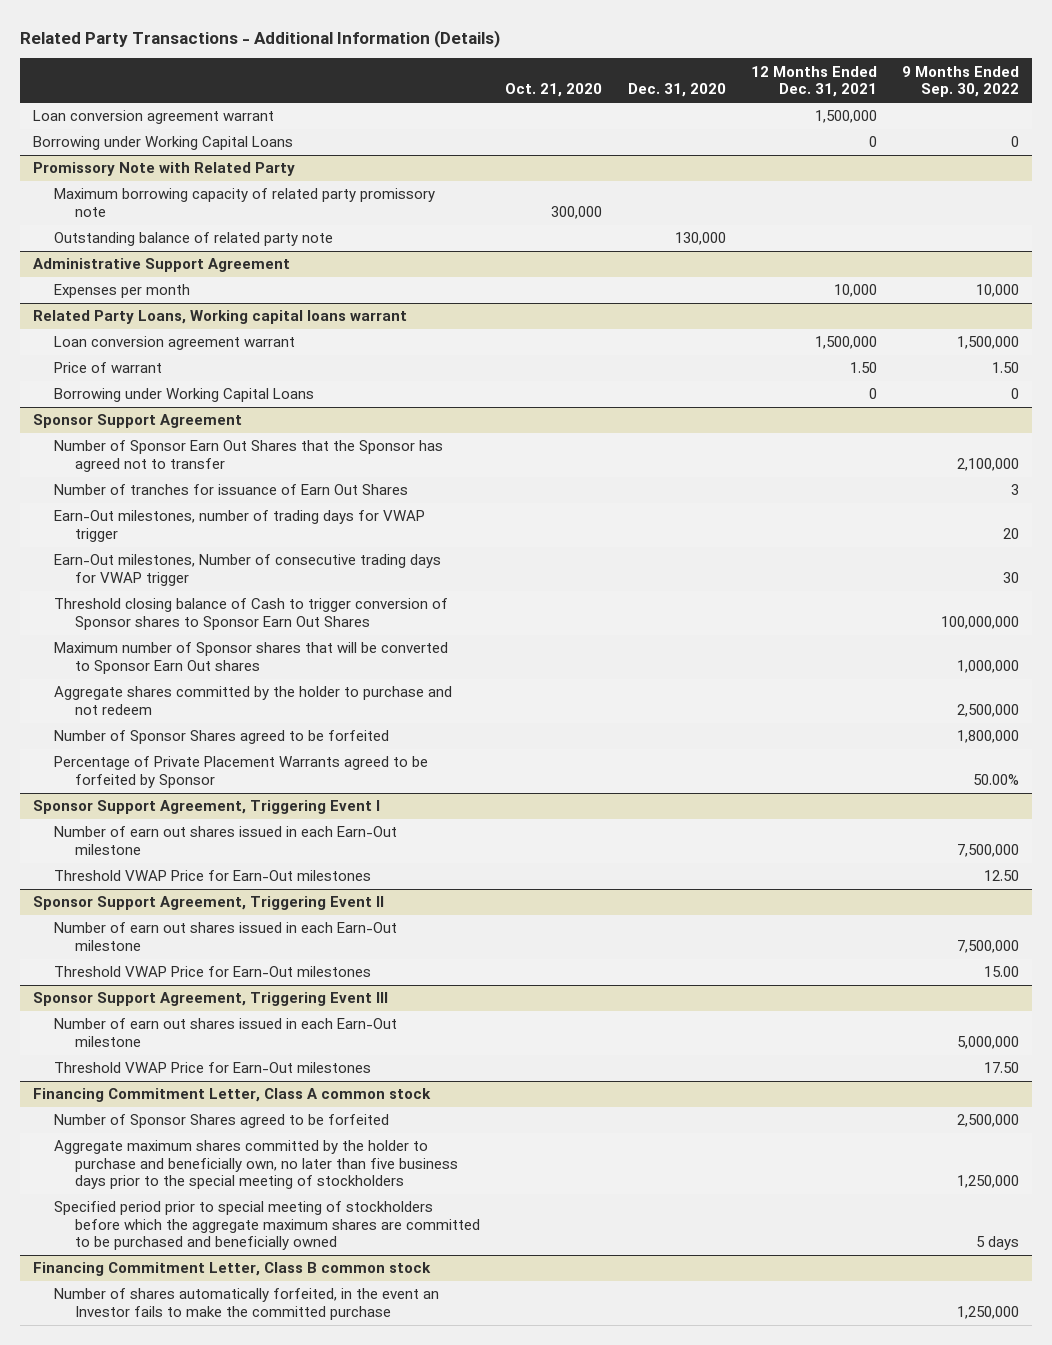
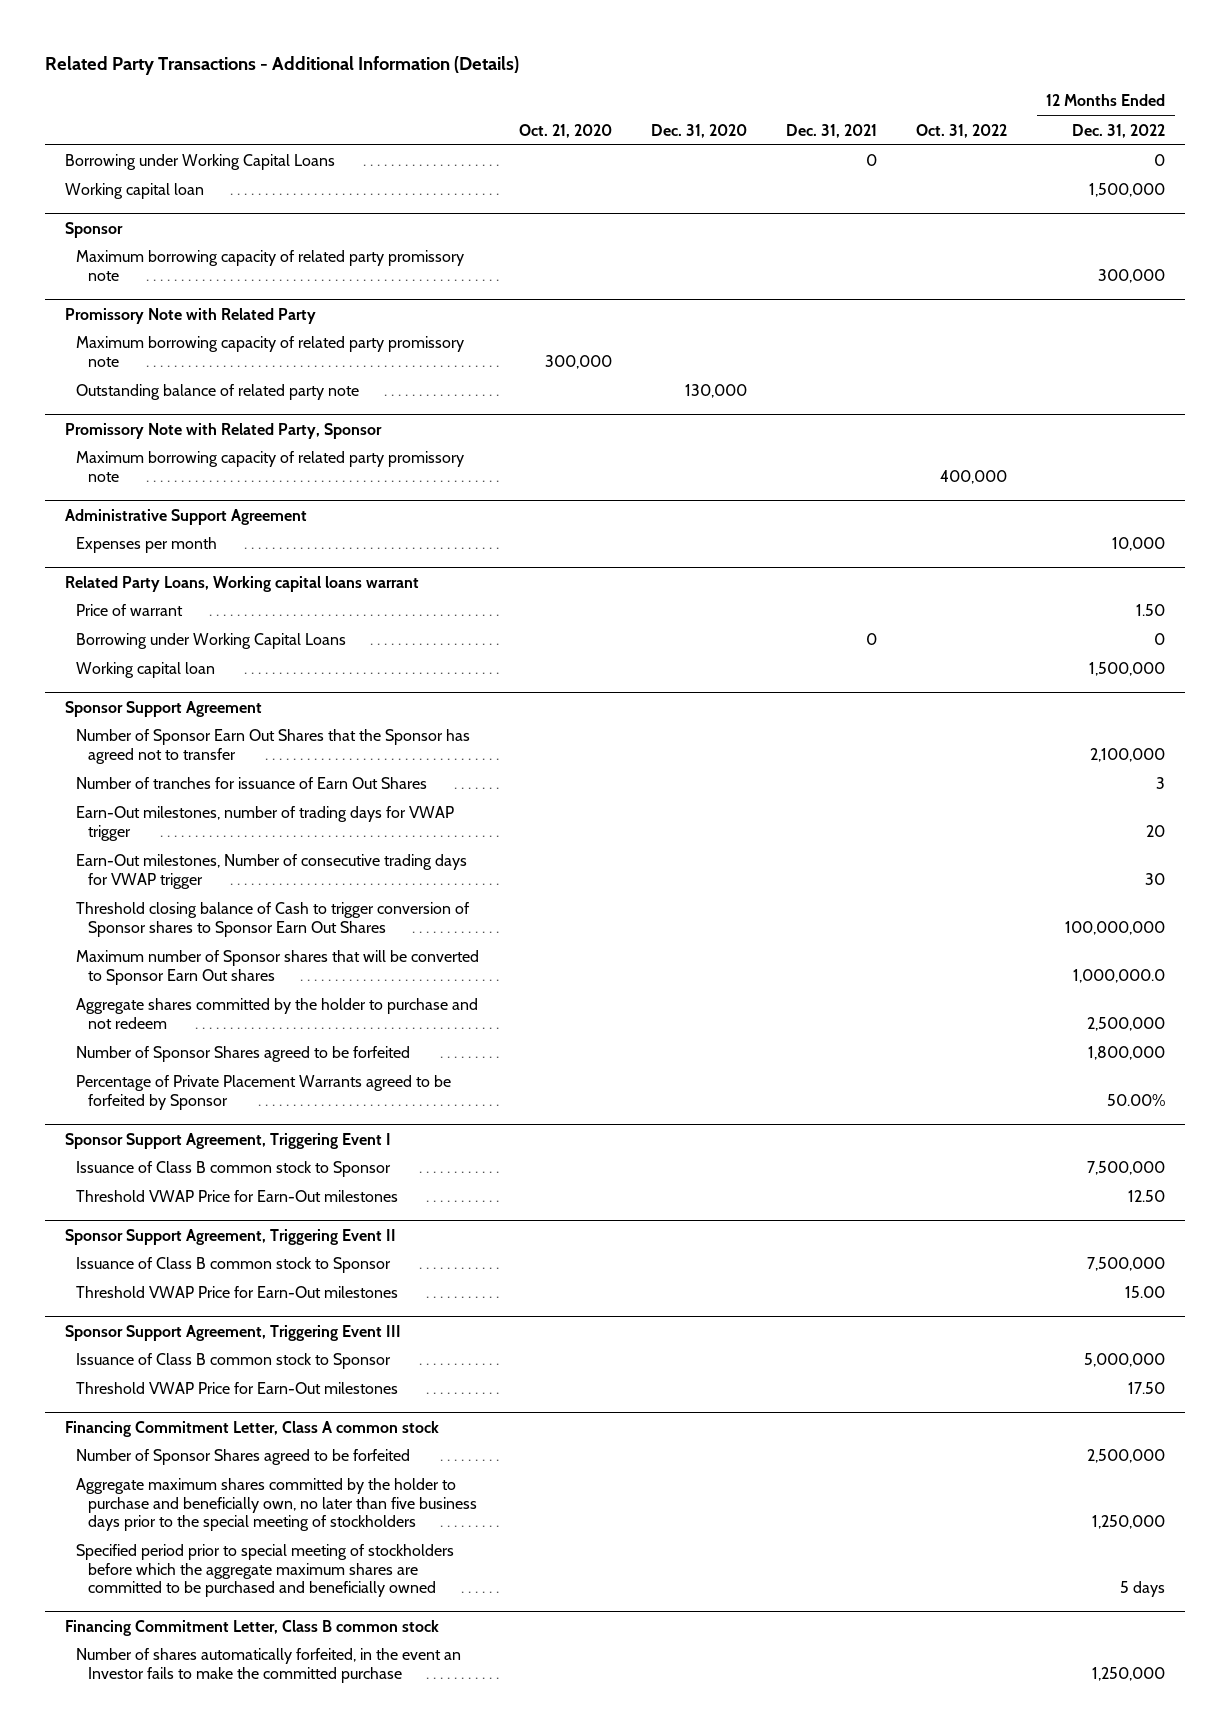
- | Oct. 21, 2020 | Dec. 31, 2020 | 12 Months Ended Dec. 31, 2021 | 9 Months Ended Sep. 30, 2022
+ | Oct. 21, 2020 | Dec. 31, 2020 | Dec. 31, 2021 | Oct. 31, 2022 | 12 Months Ended Dec. 31, 2022
- Loan conversion agreement warrant | | | 1,500,000 |
+ Working capital loan | | | | | 1,500,000
+ Sponsor
+ Maximum borrowing capacity of related party promissory note | | | | | 300,000
+ Promissory Note with Related Party, Sponsor
+ Maximum borrowing capacity of related party promissory note | | | | 400,000 |
@ Related Party Loans, Working capital loans warrant
- Loan conversion agreement warrant | | | 1,500,000 | 1,500,000
+ Working capital loan | | | | | 1,500,000
@ Sponsor Support Agreement, Triggering Event I
- Number of earn out shares issued in each Earn-Out milestone | | | | 7,500,000
+ Issuance of Class B common stock to Sponsor | | | | | 7,500,000
@ Sponsor Support Agreement, Triggering Event II
- Number of earn out shares issued in each Earn-Out milestone | | | | 7,500,000
+ Issuance of Class B common stock to Sponsor | | | | | 7,500,000
@ Sponsor Support Agreement, Triggering Event III
- Number of earn out shares issued in each Earn-Out milestone | | | | 5,000,000
+ Issuance of Class B common stock to Sponsor | | | | | 5,000,000

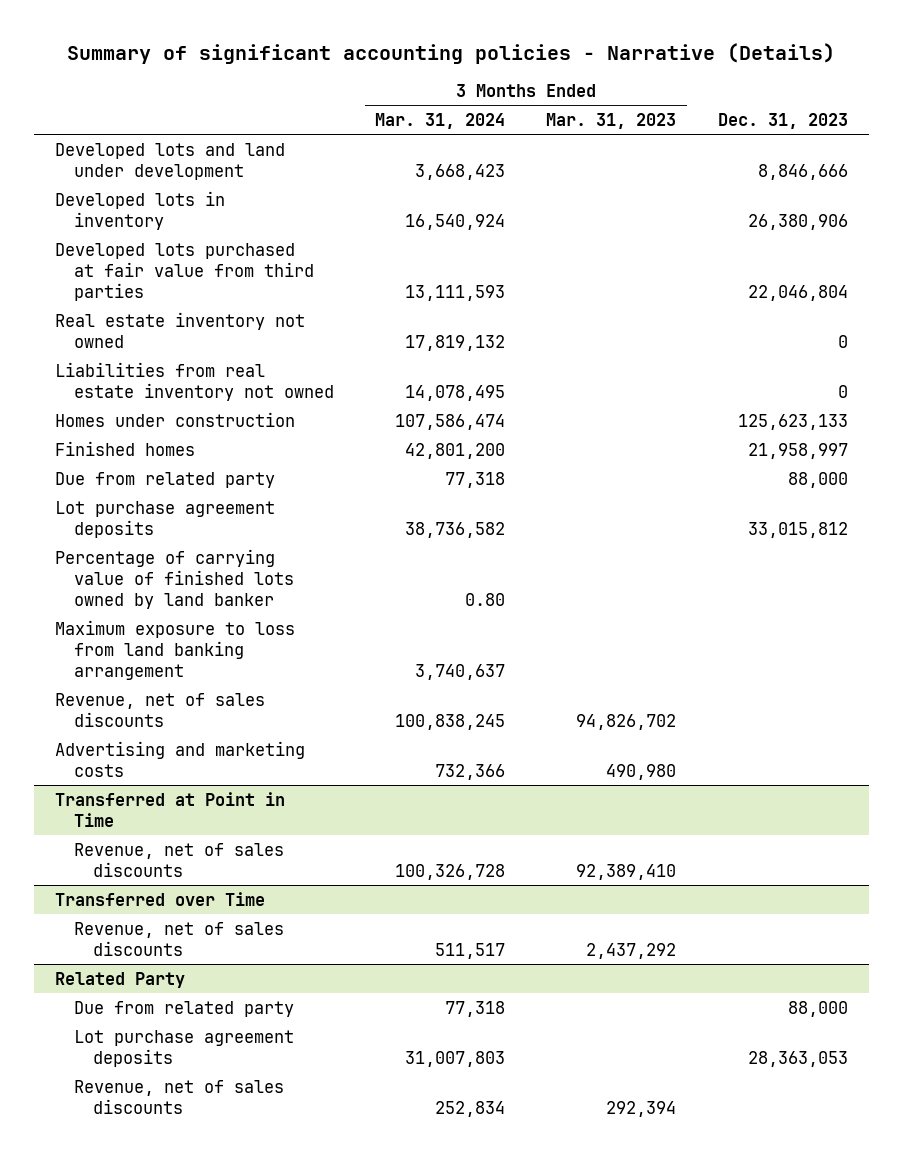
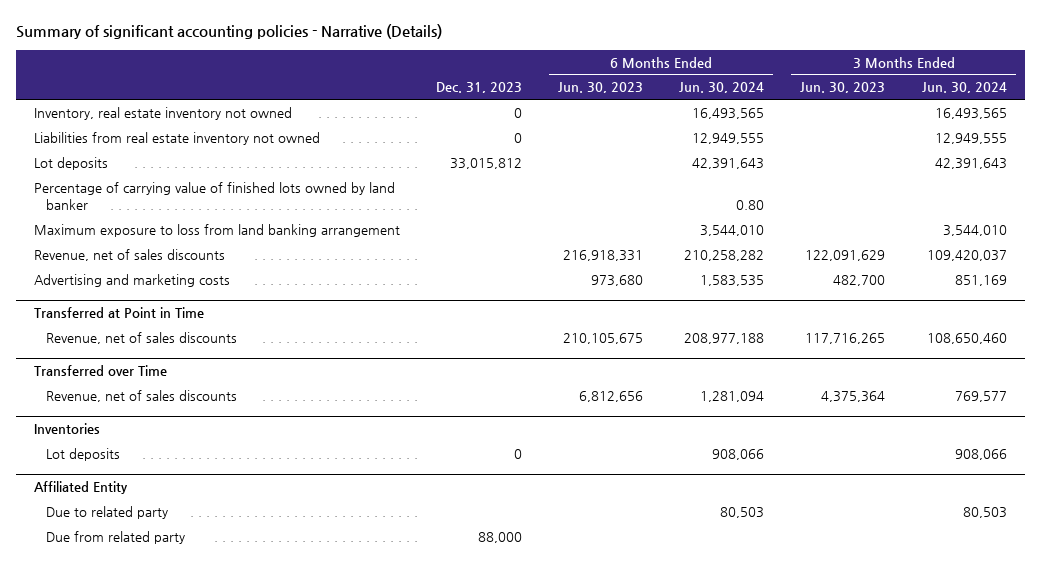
- | 3 Months Ended Mar. 31, 2024 | 3 Months Ended Mar. 31, 2023 | Dec. 31, 2023
+ | Dec. 31, 2023 | 6 Months Ended Jun. 30, 2023 | 6 Months Ended Jun. 30, 2024 | 3 Months Ended Jun. 30, 2023 | 3 Months Ended Jun. 30, 2024
- Developed lots and land under development | 3,668,423 | | 8,846,666
- Developed lots in inventory | 16,540,924 | | 26,380,906
- Developed lots purchased at fair value from third parties | 13,111,593 | | 22,046,804
- Real estate inventory not owned | 17,819,132 | | 0
+ Inventory, real estate inventory not owned | 0 | | 16,493,565 | | 16,493,565
- Homes under construction | 107,586,474 | | 125,623,133
- Finished homes | 42,801,200 | | 21,958,997
- Due from related party | 77,318 | | 88,000
- Lot purchase agreement deposits | 38,736,582 | | 33,015,812
+ Lot deposits | 33,015,812 | | 42,391,643 | | 42,391,643
- Related Party
+ Inventories
+ Lot deposits | 0 | | 908,066 | | 908,066
+ Affiliated Entity
+ Due to related party | | | 80,503 | | 80,503
- Lot purchase agreement deposits | 31,007,803 | | 28,363,053
- Revenue, net of sales discounts | 252,834 | 292,394 |

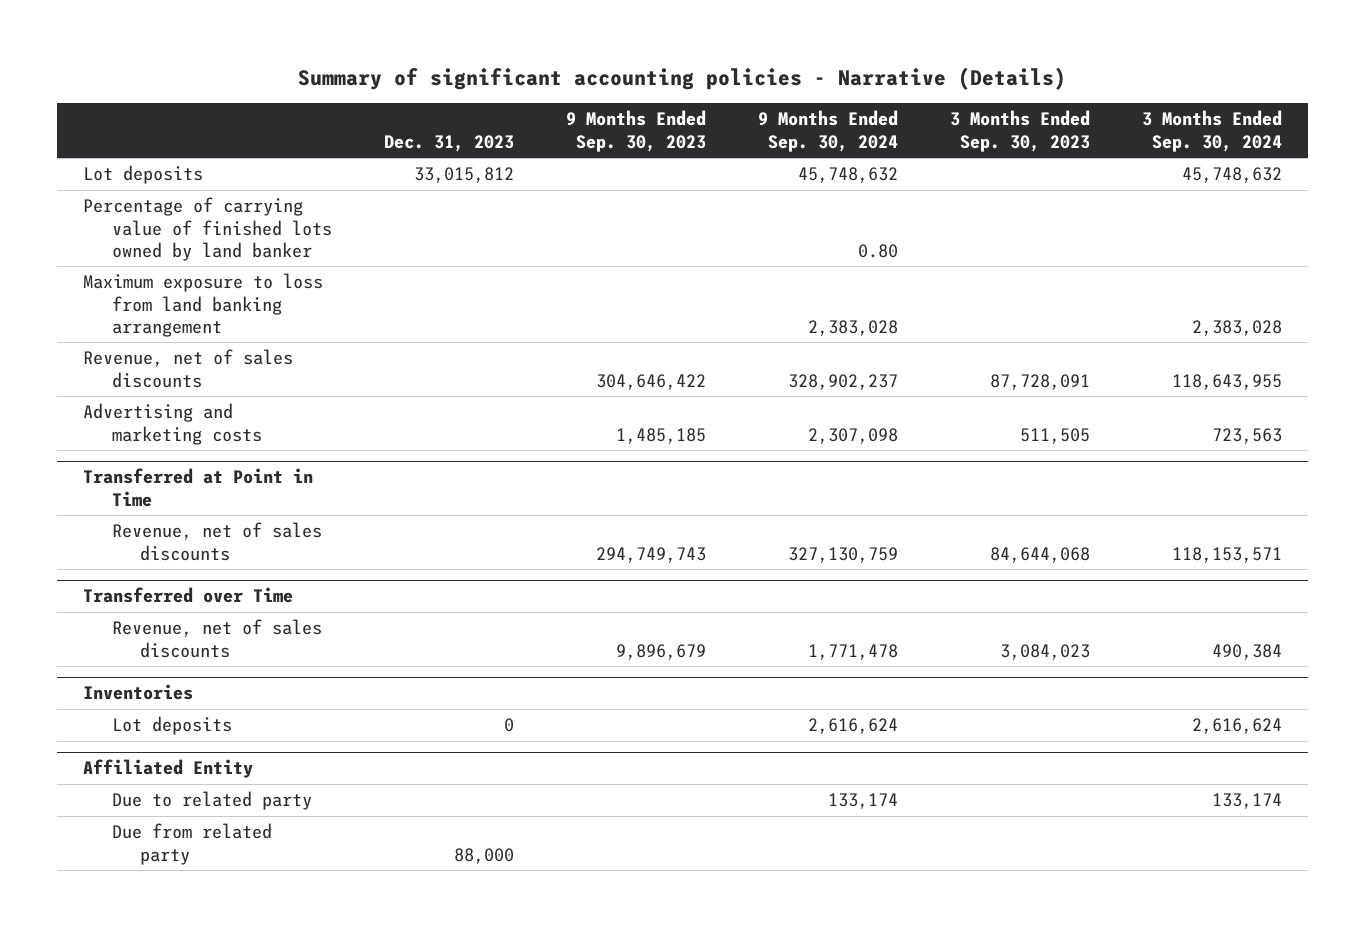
- | Dec. 31, 2023 | 6 Months Ended Jun. 30, 2023 | 6 Months Ended Jun. 30, 2024 | 3 Months Ended Jun. 30, 2023 | 3 Months Ended Jun. 30, 2024
+ | Dec. 31, 2023 | 9 Months Ended Sep. 30, 2023 | 9 Months Ended Sep. 30, 2024 | 3 Months Ended Sep. 30, 2023 | 3 Months Ended Sep. 30, 2024
- Inventory, real estate inventory not owned | 0 | | 16,493,565 | | 16,493,565
- Liabilities from real estate inventory not owned | 0 | | 12,949,555 | | 12,949,555

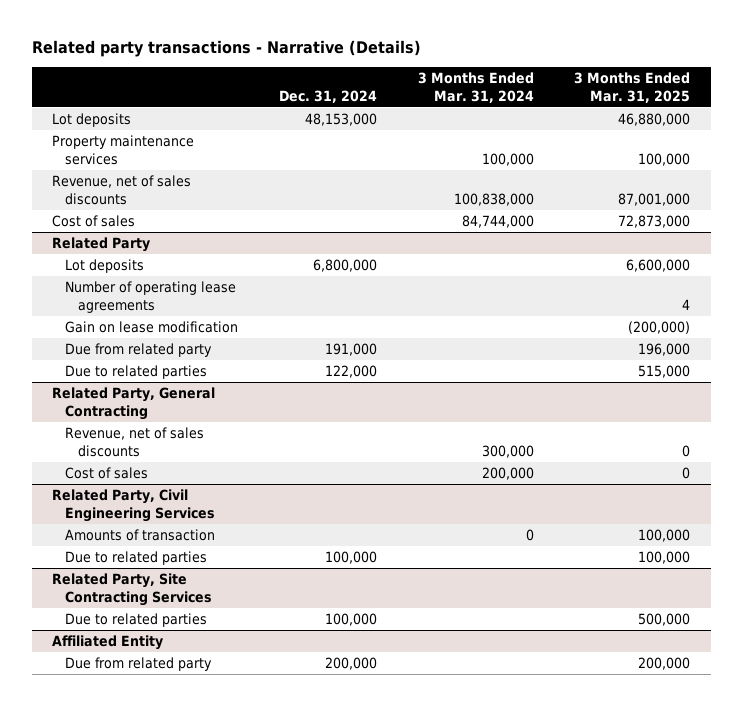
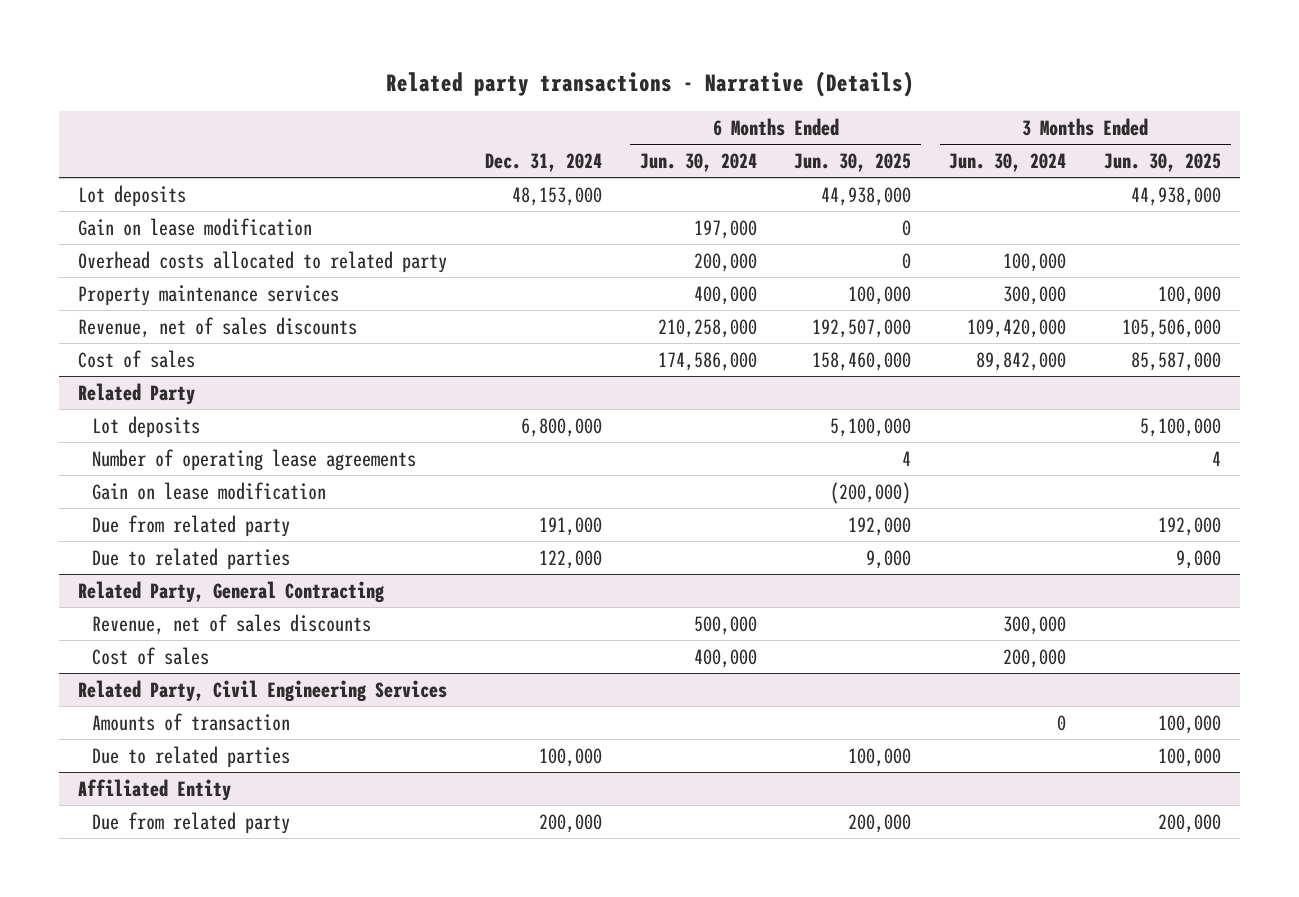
- | Dec. 31, 2024 | 3 Months Ended Mar. 31, 2024 | 3 Months Ended Mar. 31, 2025
+ | Dec. 31, 2024 | 6 Months Ended Jun. 30, 2024 | 6 Months Ended Jun. 30, 2025 | 3 Months Ended Jun. 30, 2024 | 3 Months Ended Jun. 30, 2025
+ Gain on lease modification | | 197,000 | 0 | |
+ Overhead costs allocated to related party | | 200,000 | 0 | 100,000 |
- Related Party, Site Contracting Services
- Due to related parties | 100,000 | | 500,000

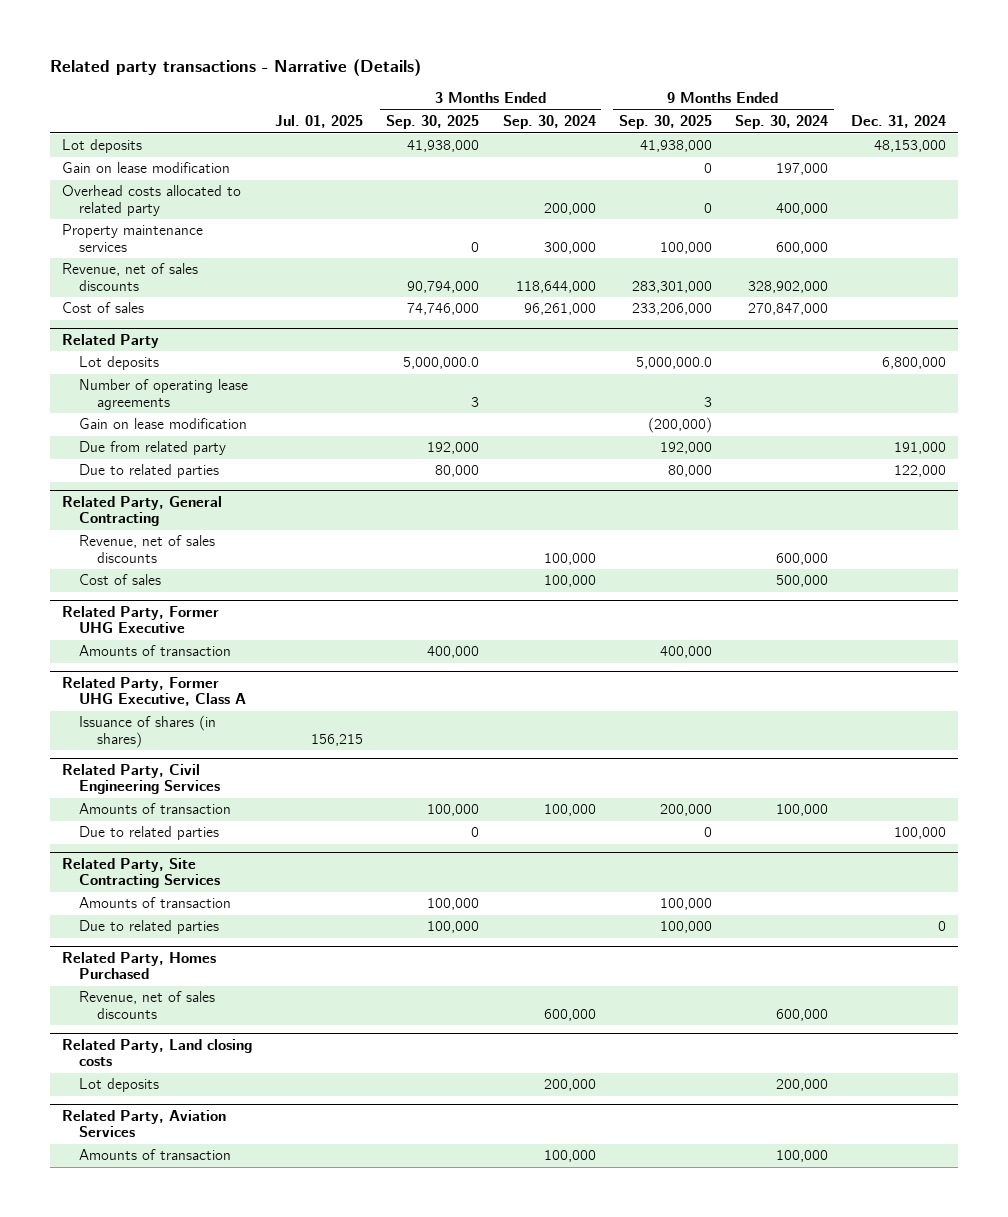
- | Dec. 31, 2024 | 6 Months Ended Jun. 30, 2024 | 6 Months Ended Jun. 30, 2025 | 3 Months Ended Jun. 30, 2024 | 3 Months Ended Jun. 30, 2025
+ | Jul. 01, 2025 | 3 Months Ended Sep. 30, 2025 | 3 Months Ended Sep. 30, 2024 | 9 Months Ended Sep. 30, 2025 | 9 Months Ended Sep. 30, 2024 | Dec. 31, 2024
+ Related Party, Former UHG Executive
+ Amounts of transaction | | 400,000 | | 400,000 | |
+ Related Party, Former UHG Executive, Class A
+ Issuance of shares (in shares) | 156,215 | | | | |
- Affiliated Entity
- Due from related party | 200,000 | | 200,000 | | 200,000
+ Related Party, Site Contracting Services
+ Amounts of transaction | | 100,000 | | 100,000 | |
+ Due to related parties | | 100,000 | | 100,000 | | 0
+ Related Party, Homes Purchased
+ Revenue, net of sales discounts | | | 600,000 | | 600,000 |
+ Related Party, Land closing costs
+ Lot deposits | | | 200,000 | | 200,000 |
+ Related Party, Aviation Services
+ Amounts of transaction | | | 100,000 | | 100,000 |

